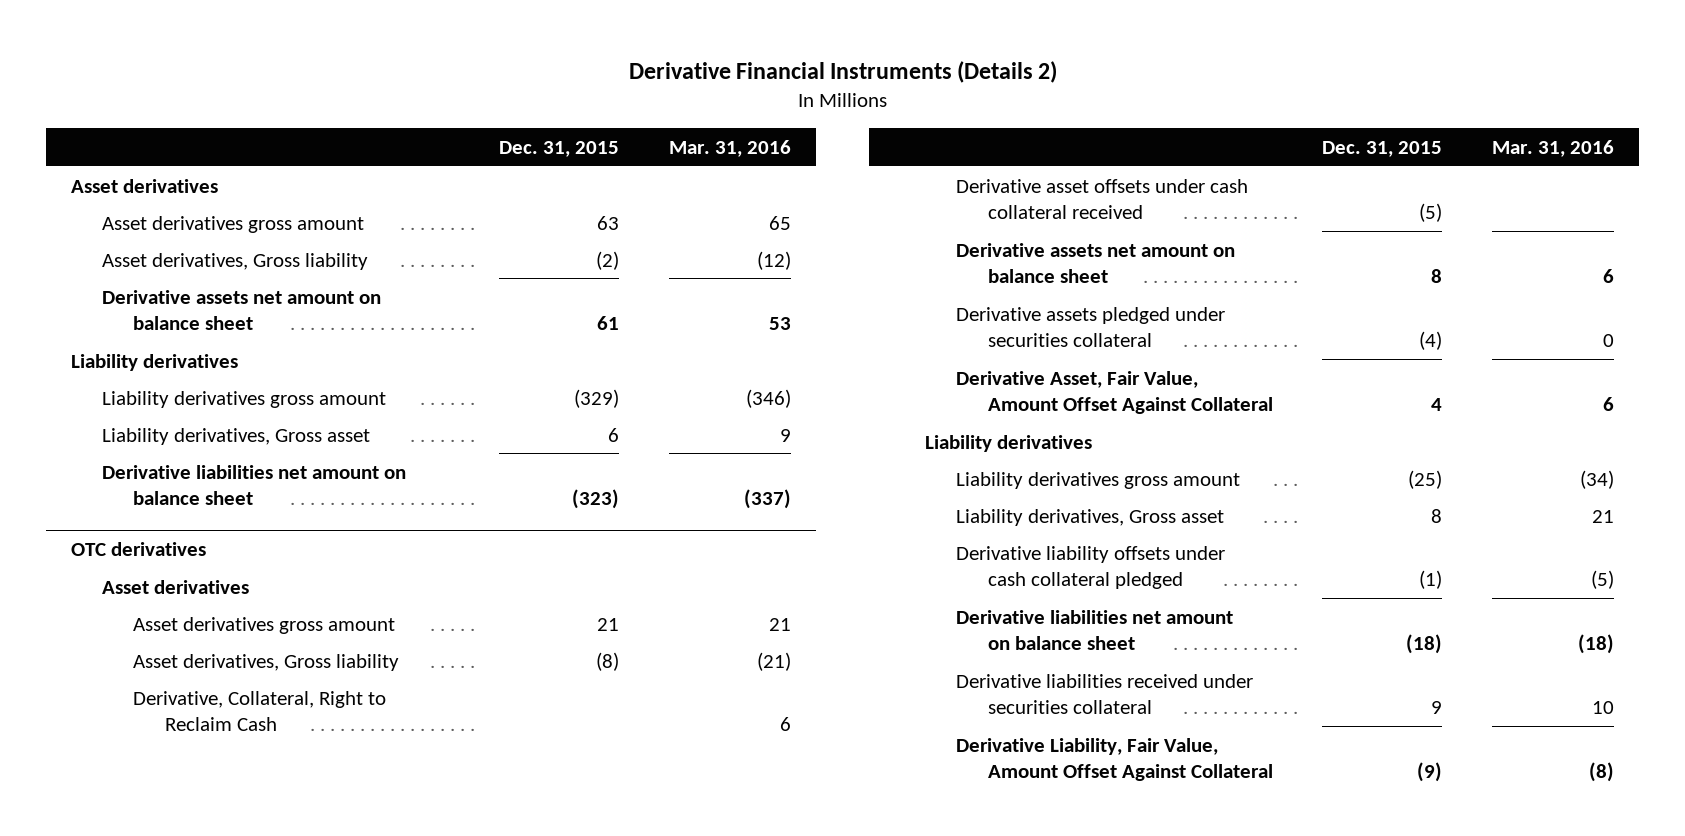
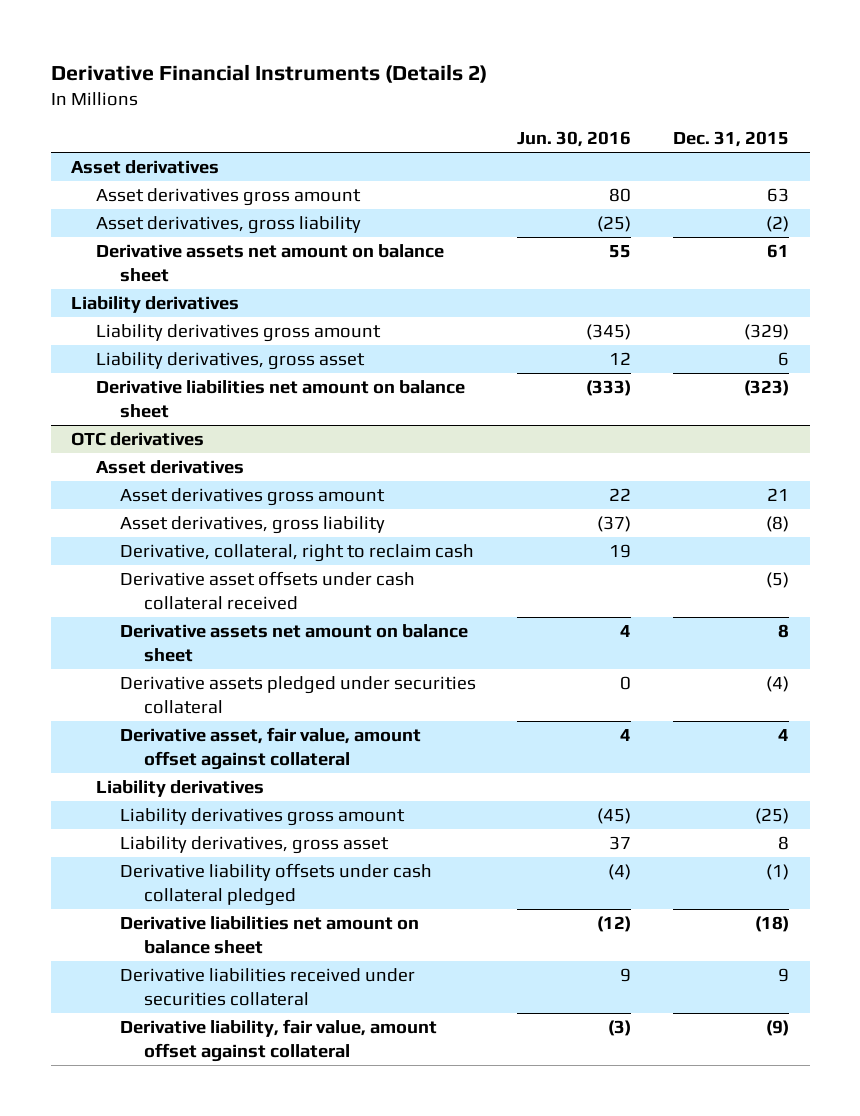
- | Dec. 31, 2015 | Mar. 31, 2016
+ | Jun. 30, 2016 | Dec. 31, 2015
- Asset derivatives, Gross liability | (2) | (12)
+ Asset derivatives, gross liability | (25) | (2)
- Liability derivatives, Gross asset | 6 | 9
+ Liability derivatives, gross asset | 12 | 6
@ OTC derivatives
- Asset derivatives, Gross liability | (8) | (21)
- Derivative, Collateral, Right to Reclaim Cash | | 6
+ Asset derivatives, gross liability | (37) | (8)
+ Derivative, collateral, right to reclaim cash | 19 |
- Derivative Asset, Fair Value, Amount Offset Against Collateral | 4 | 6
+ Derivative asset, fair value, amount offset against collateral | 4 | 4
- Liability derivatives, Gross asset | 8 | 21
+ Liability derivatives, gross asset | 37 | 8
- Derivative Liability, Fair Value, Amount Offset Against Collateral | (9) | (8)
+ Derivative liability, fair value, amount offset against collateral | (3) | (9)

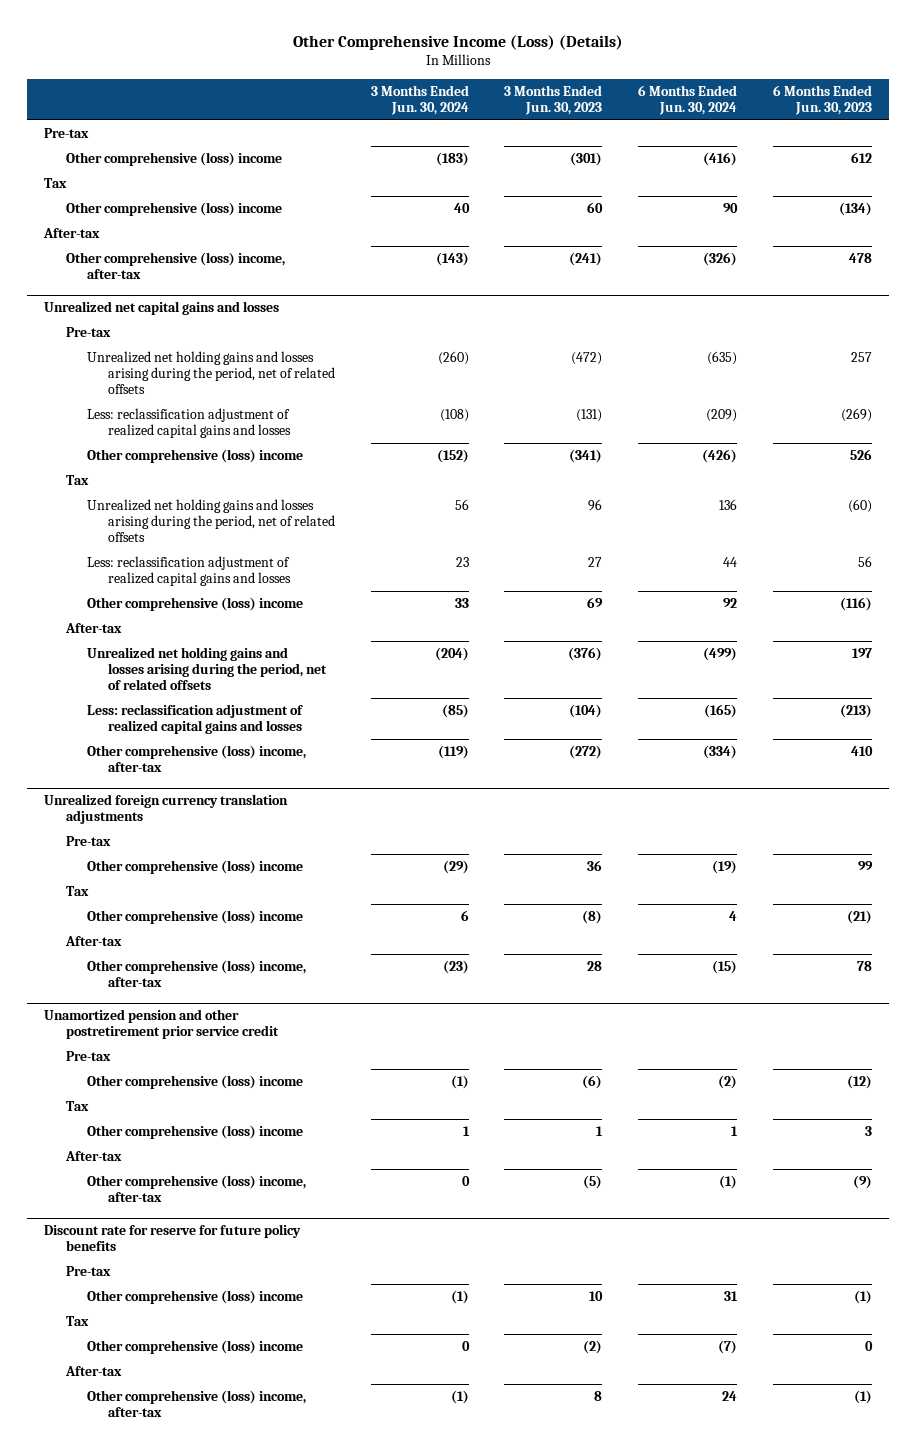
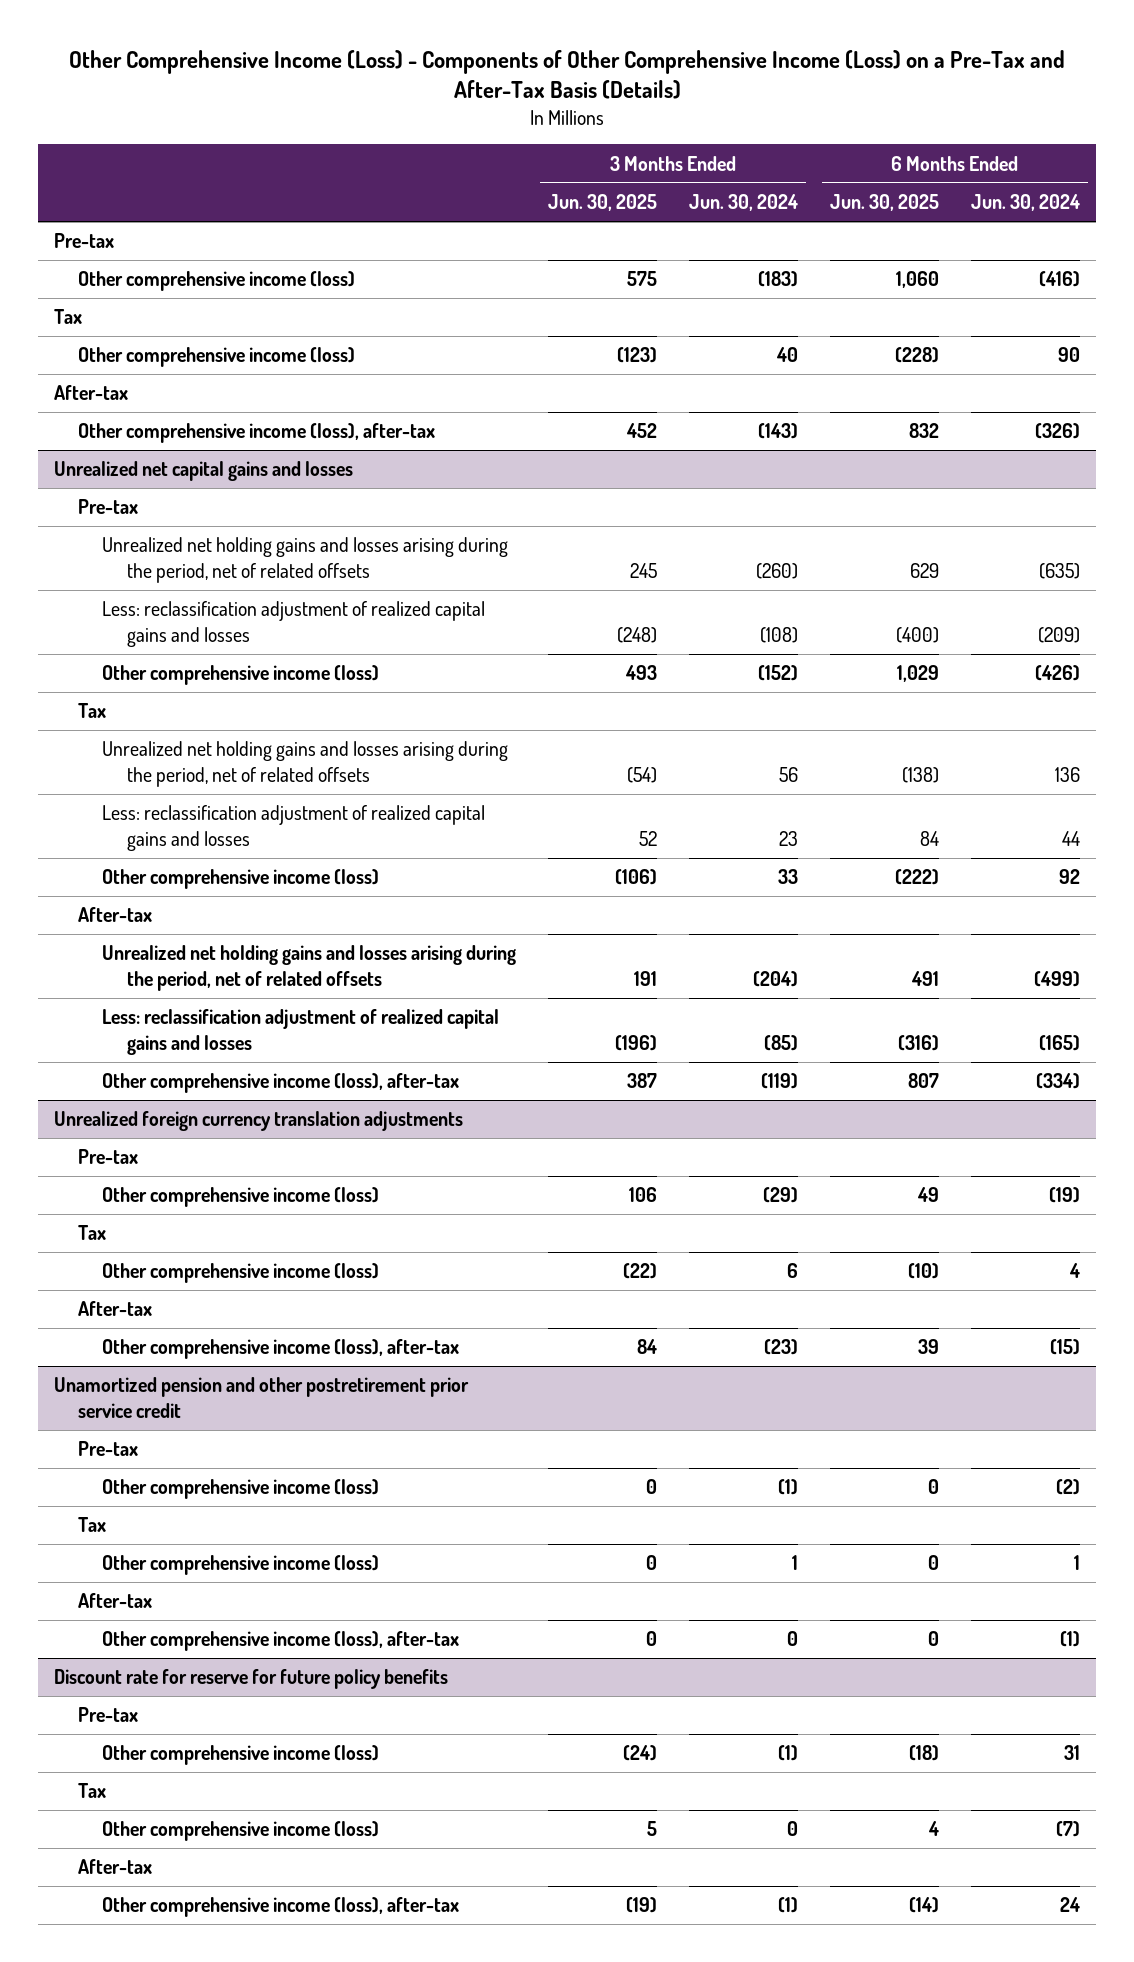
- Other Comprehensive Income (Loss) (Details)
+ Other Comprehensive Income (Loss) - Components of Other Comprehensive Income (Loss) on a Pre-Tax and After-Tax Basis (Details)
- | 3 Months Ended Jun. 30, 2024 | 3 Months Ended Jun. 30, 2023 | 6 Months Ended Jun. 30, 2024 | 6 Months Ended Jun. 30, 2023
+ | 3 Months Ended Jun. 30, 2025 | 3 Months Ended Jun. 30, 2024 | 6 Months Ended Jun. 30, 2025 | 6 Months Ended Jun. 30, 2024
- Other comprehensive (loss) income | (183) | (301) | (416) | 612
+ Other comprehensive income (loss) | 575 | (183) | 1,060 | (416)
- Other comprehensive (loss) income | 40 | 60 | 90 | (134)
+ Other comprehensive income (loss) | (123) | 40 | (228) | 90
- Other comprehensive (loss) income, after-tax | (143) | (241) | (326) | 478
+ Other comprehensive income (loss), after-tax | 452 | (143) | 832 | (326)
@ Unrealized net capital gains and losses
- Other comprehensive (loss) income | (152) | (341) | (426) | 526
+ Other comprehensive income (loss) | 493 | (152) | 1,029 | (426)
- Other comprehensive (loss) income | 33 | 69 | 92 | (116)
+ Other comprehensive income (loss) | (106) | 33 | (222) | 92
- Other comprehensive (loss) income, after-tax | (119) | (272) | (334) | 410
+ Other comprehensive income (loss), after-tax | 387 | (119) | 807 | (334)
@ Unrealized foreign currency translation adjustments
- Other comprehensive (loss) income | (29) | 36 | (19) | 99
+ Other comprehensive income (loss) | 106 | (29) | 49 | (19)
- Other comprehensive (loss) income | 6 | (8) | 4 | (21)
+ Other comprehensive income (loss) | (22) | 6 | (10) | 4
- Other comprehensive (loss) income, after-tax | (23) | 28 | (15) | 78
+ Other comprehensive income (loss), after-tax | 84 | (23) | 39 | (15)
@ Unamortized pension and other postretirement prior service credit
- Other comprehensive (loss) income | (1) | (6) | (2) | (12)
+ Other comprehensive income (loss) | 0 | (1) | 0 | (2)
- Other comprehensive (loss) income | 1 | 1 | 1 | 3
+ Other comprehensive income (loss) | 0 | 1 | 0 | 1
- Other comprehensive (loss) income, after-tax | 0 | (5) | (1) | (9)
+ Other comprehensive income (loss), after-tax | 0 | 0 | 0 | (1)
@ Discount rate for reserve for future policy benefits
- Other comprehensive (loss) income | (1) | 10 | 31 | (1)
+ Other comprehensive income (loss) | (24) | (1) | (18) | 31
- Other comprehensive (loss) income | 0 | (2) | (7) | 0
+ Other comprehensive income (loss) | 5 | 0 | 4 | (7)
- Other comprehensive (loss) income, after-tax | (1) | 8 | 24 | (1)
+ Other comprehensive income (loss), after-tax | (19) | (1) | (14) | 24

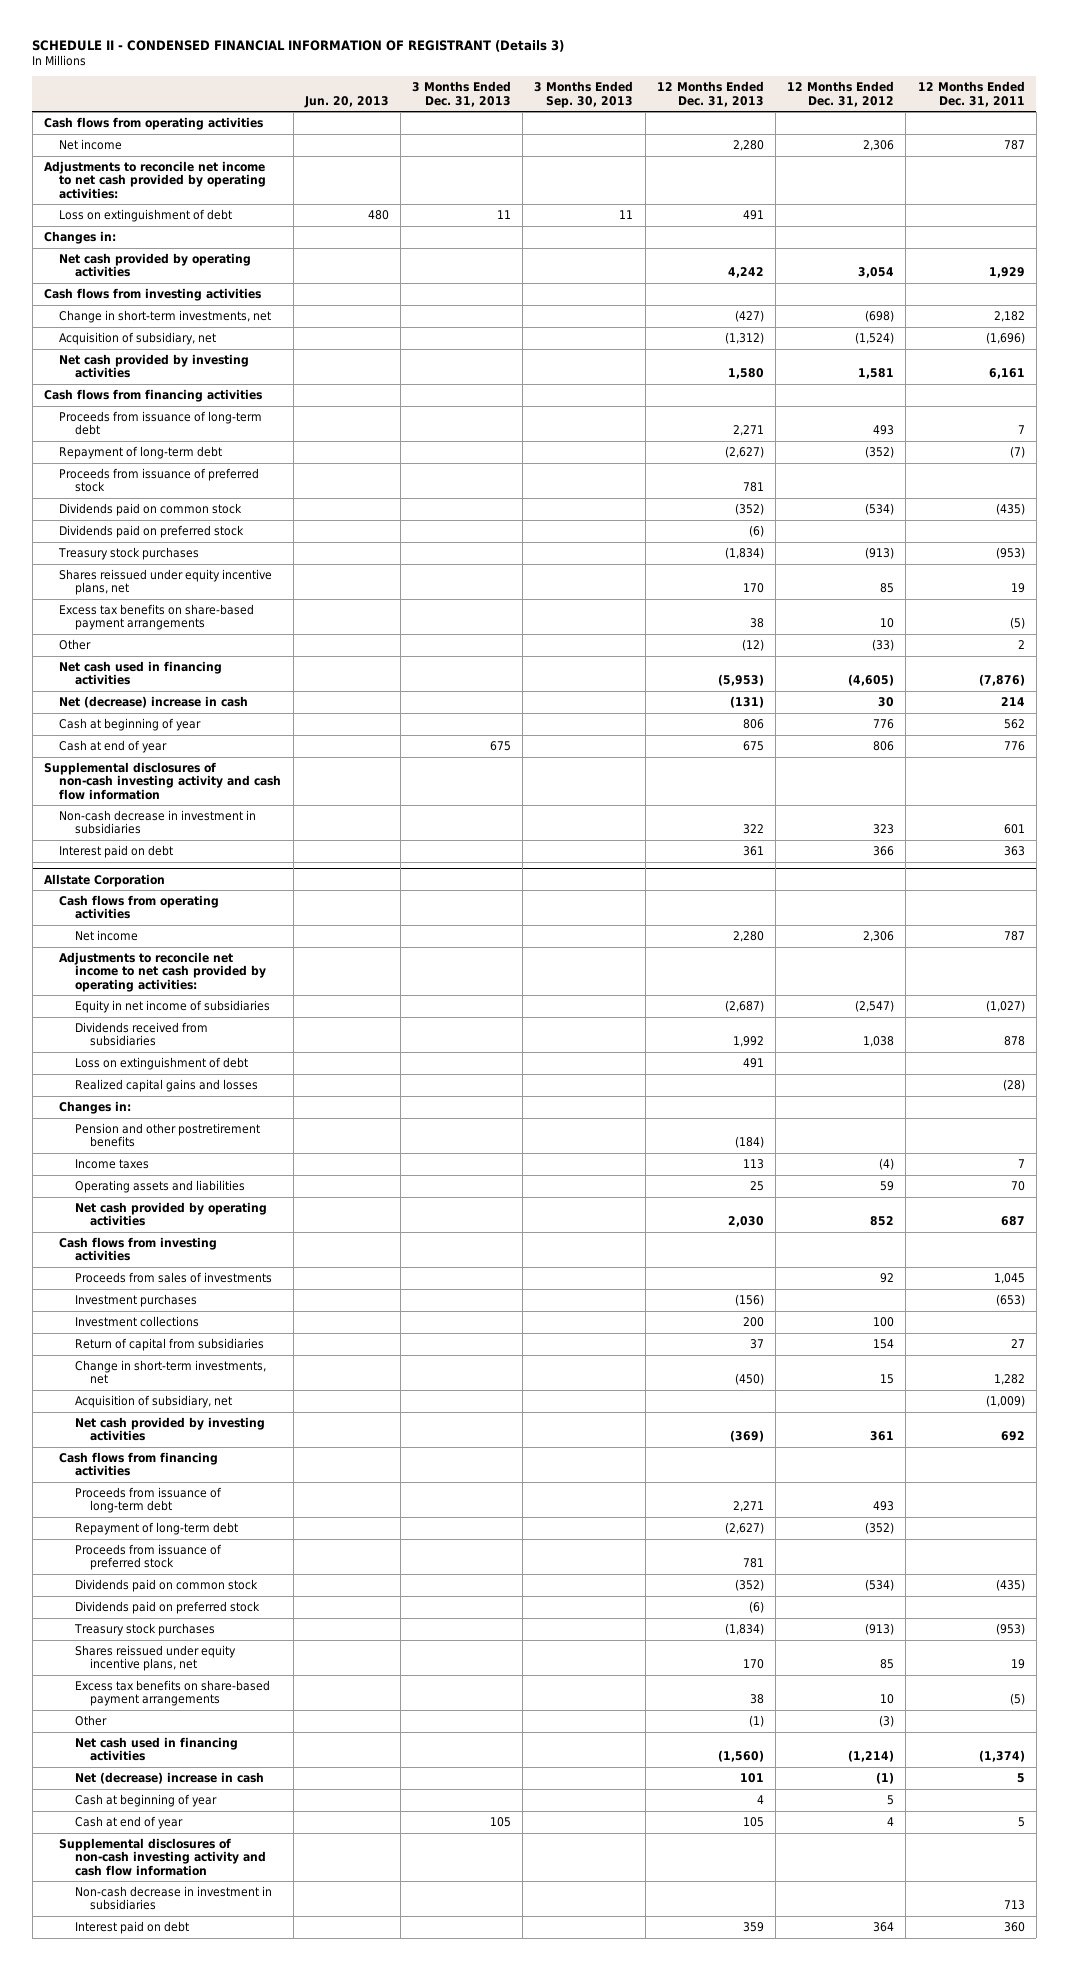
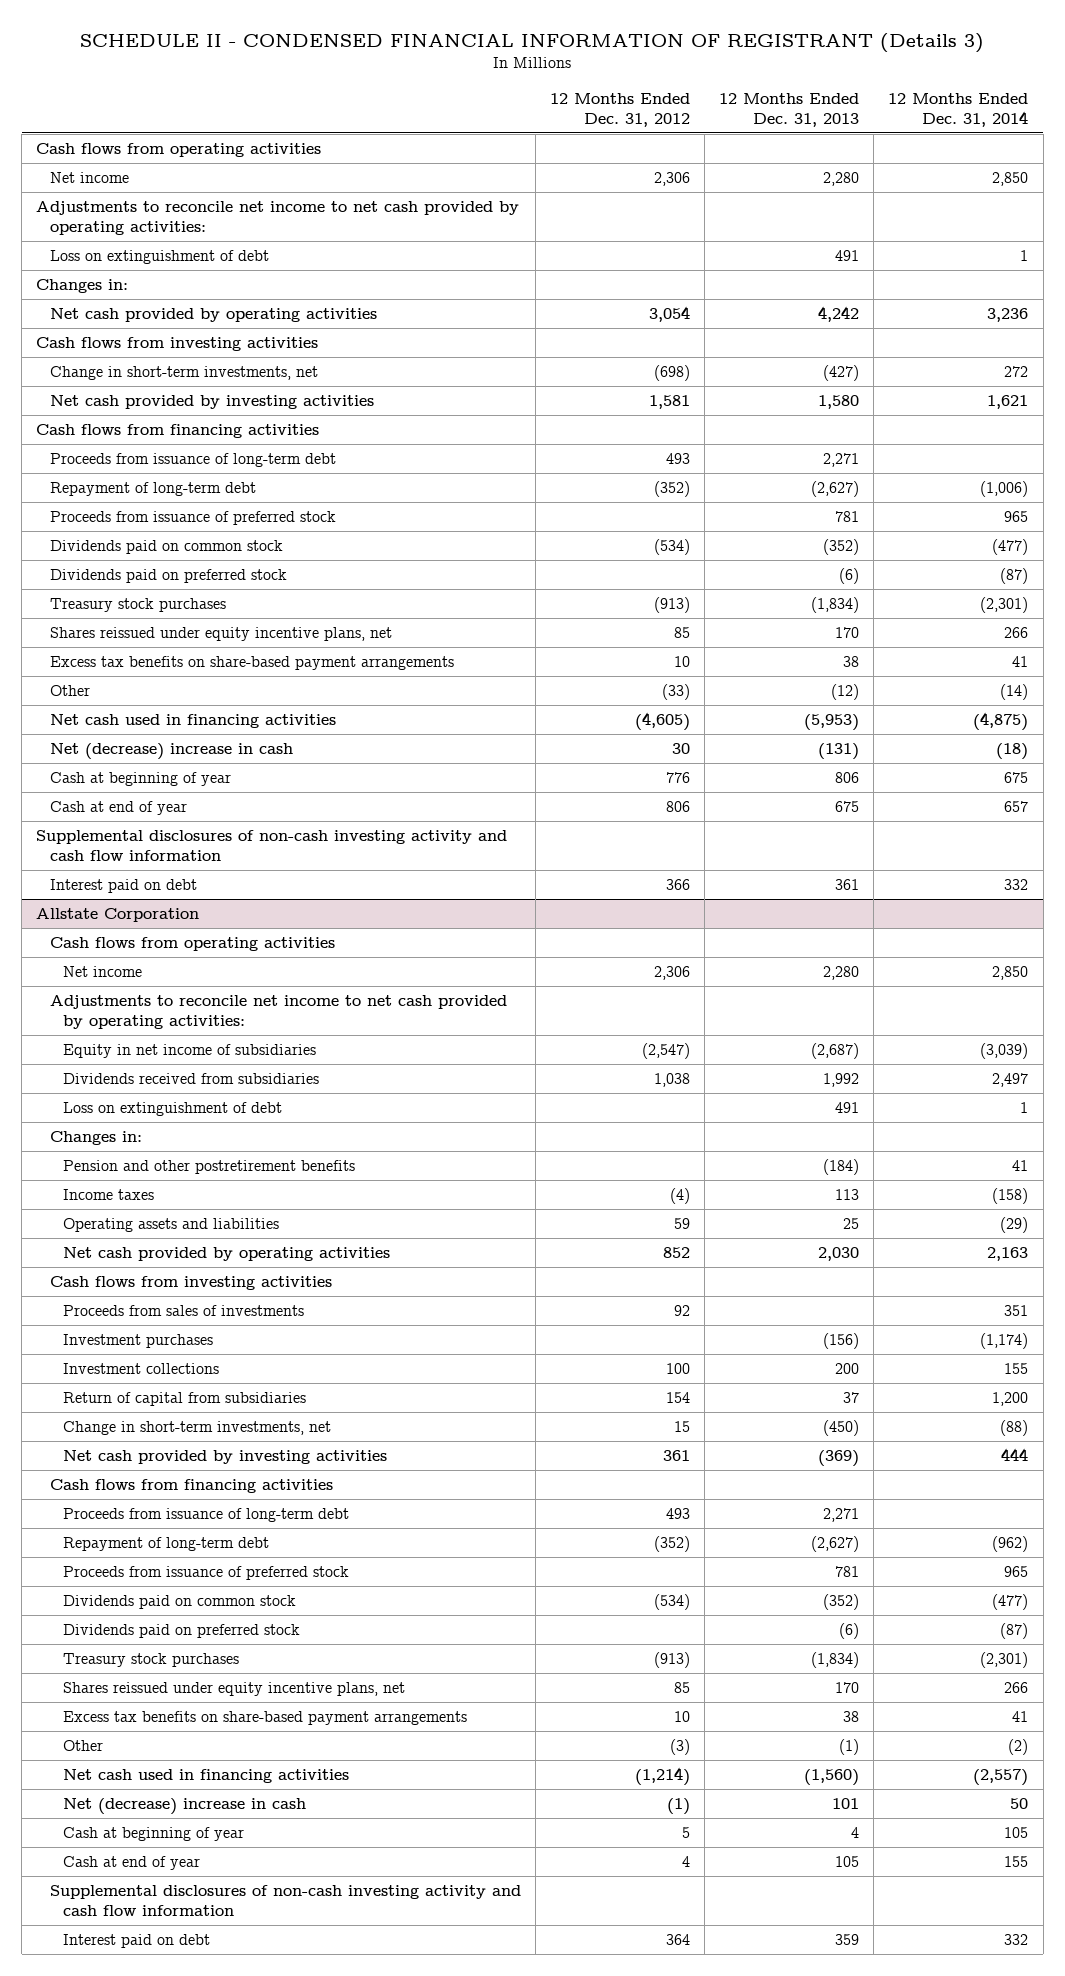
- | Jun. 20, 2013 | 3 Months Ended Dec. 31, 2013 | 3 Months Ended Sep. 30, 2013 | 12 Months Ended Dec. 31, 2013 | 12 Months Ended Dec. 31, 2012 | 12 Months Ended Dec. 31, 2011
+ | 12 Months Ended Dec. 31, 2012 | 12 Months Ended Dec. 31, 2013 | 12 Months Ended Dec. 31, 2014
- Acquisition of subsidiary, net | | | | (1,312) | (1,524) | (1,696)
- Non-cash decrease in investment in subsidiaries | | | | 322 | 323 | 601
@ Allstate Corporation
- Realized capital gains and losses | | | | | | (28)
- Acquisition of subsidiary, net | | | | | | (1,009)
- Non-cash decrease in investment in subsidiaries | | | | | | 713

